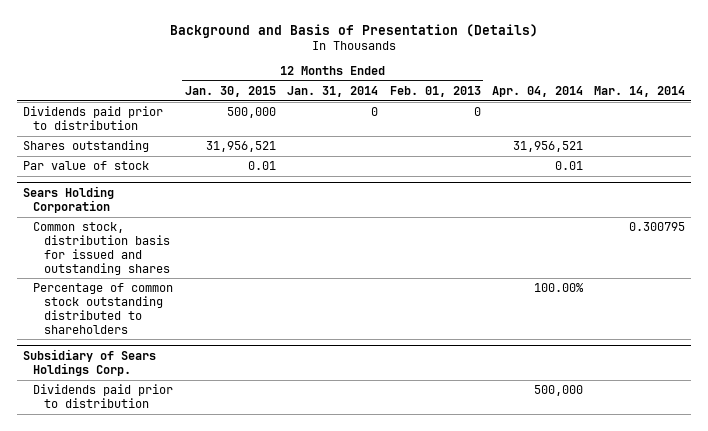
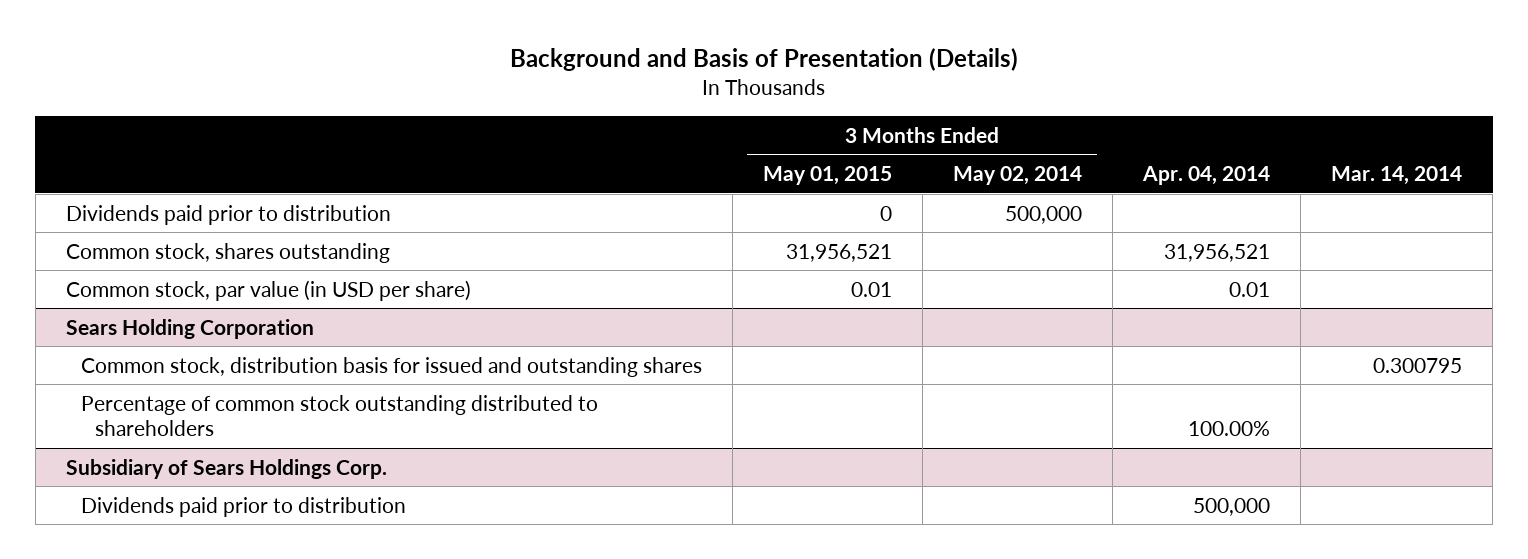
- | 12 Months Ended Jan. 30, 2015 | 12 Months Ended Jan. 31, 2014 | 12 Months Ended Feb. 01, 2013 | Apr. 04, 2014 | Mar. 14, 2014
+ | 3 Months Ended May 01, 2015 | 3 Months Ended May 02, 2014 | Apr. 04, 2014 | Mar. 14, 2014
- Shares outstanding | 31,956,521 | | | 31,956,521 |
- Par value of stock | 0.01 | | | 0.01 |
+ Common stock, shares outstanding | 31,956,521 | | 31,956,521 |
+ Common stock, par value (in USD per share) | 0.01 | | 0.01 |

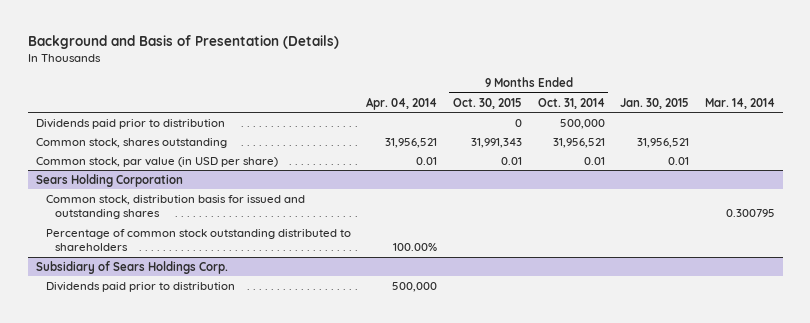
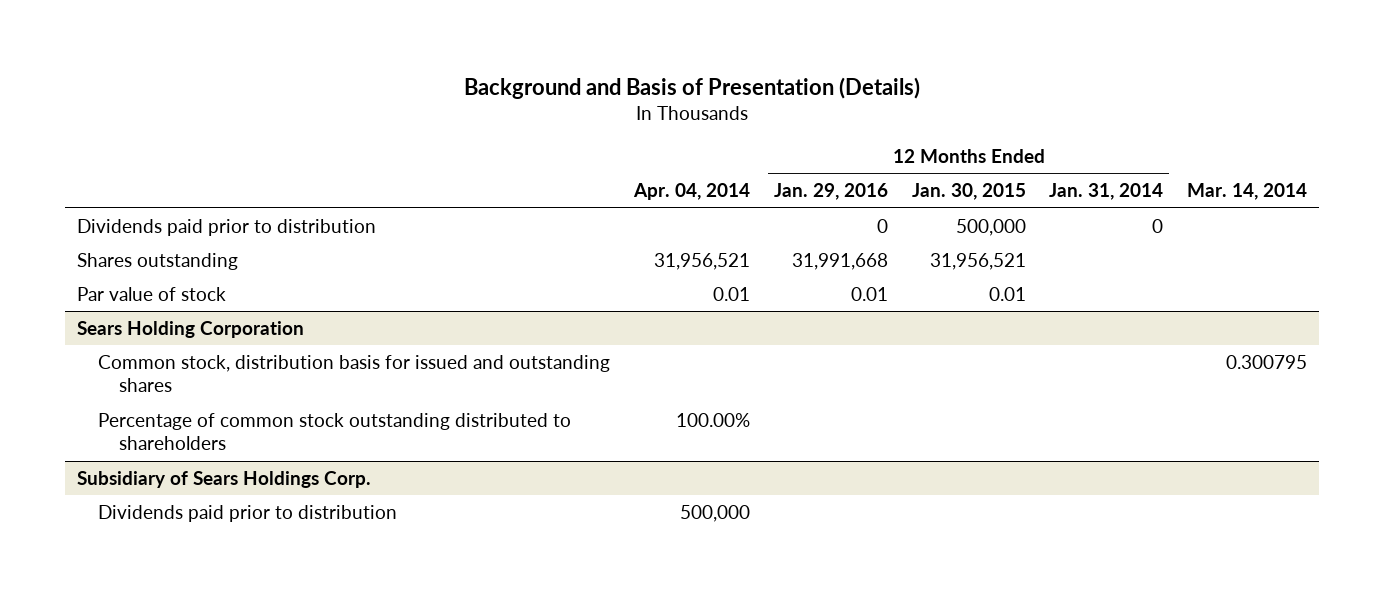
- | Apr. 04, 2014 | 9 Months Ended Oct. 30, 2015 | 9 Months Ended Oct. 31, 2014 | Jan. 30, 2015 | Mar. 14, 2014
+ | Apr. 04, 2014 | 12 Months Ended Jan. 29, 2016 | 12 Months Ended Jan. 30, 2015 | 12 Months Ended Jan. 31, 2014 | Mar. 14, 2014
- Common stock, shares outstanding | 31,956,521 | 31,991,343 | 31,956,521 | 31,956,521 |
- Common stock, par value (in USD per share) | 0.01 | 0.01 | 0.01 | 0.01 |
+ Shares outstanding | 31,956,521 | 31,991,668 | 31,956,521 | |
+ Par value of stock | 0.01 | 0.01 | 0.01 | |

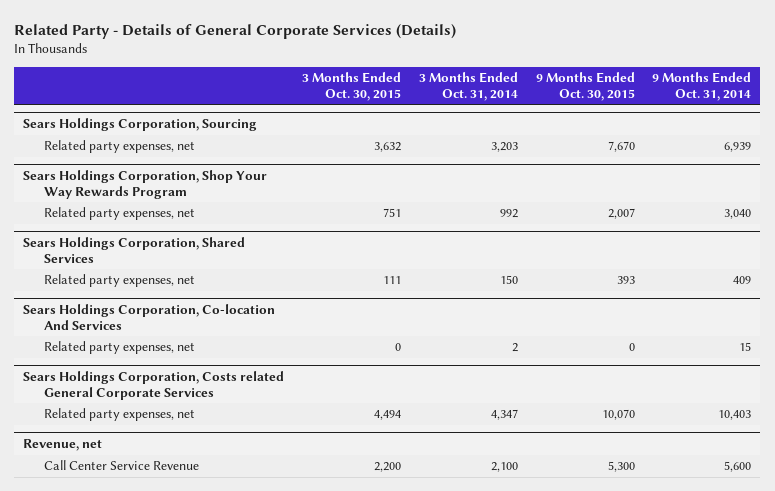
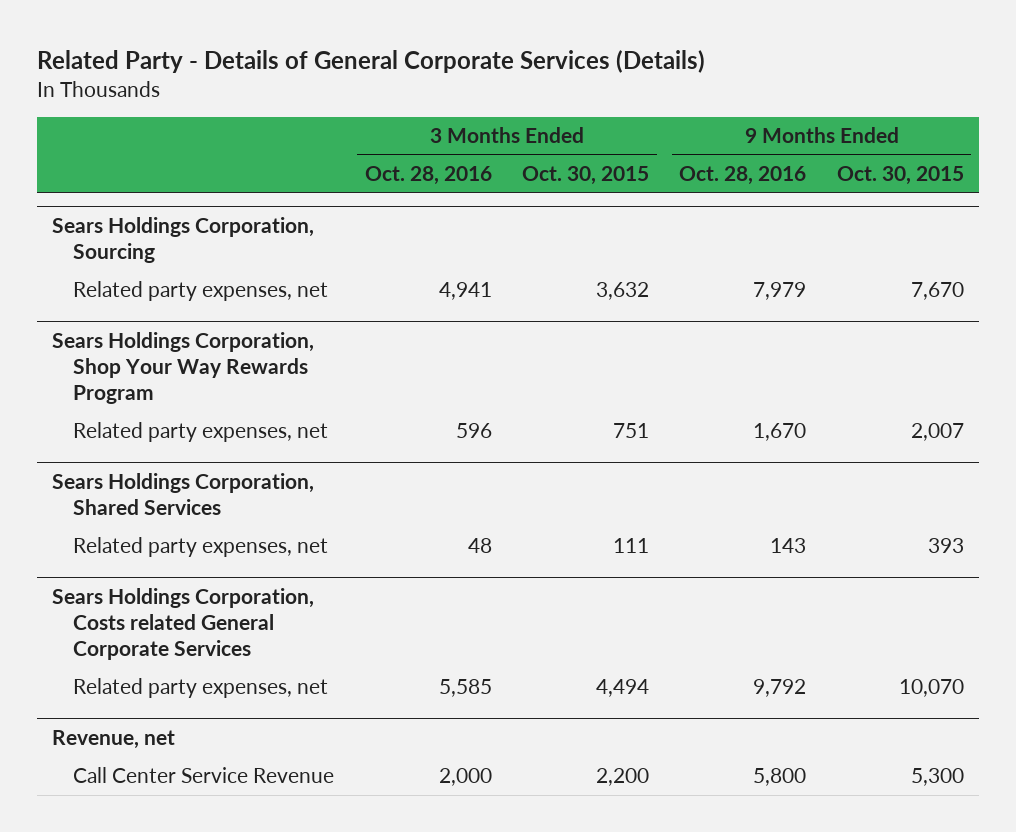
- | 3 Months Ended Oct. 30, 2015 | 3 Months Ended Oct. 31, 2014 | 9 Months Ended Oct. 30, 2015 | 9 Months Ended Oct. 31, 2014
+ | 3 Months Ended Oct. 28, 2016 | 3 Months Ended Oct. 30, 2015 | 9 Months Ended Oct. 28, 2016 | 9 Months Ended Oct. 30, 2015
- Sears Holdings Corporation, Co-location And Services
- Related party expenses, net | 0 | 2 | 0 | 15

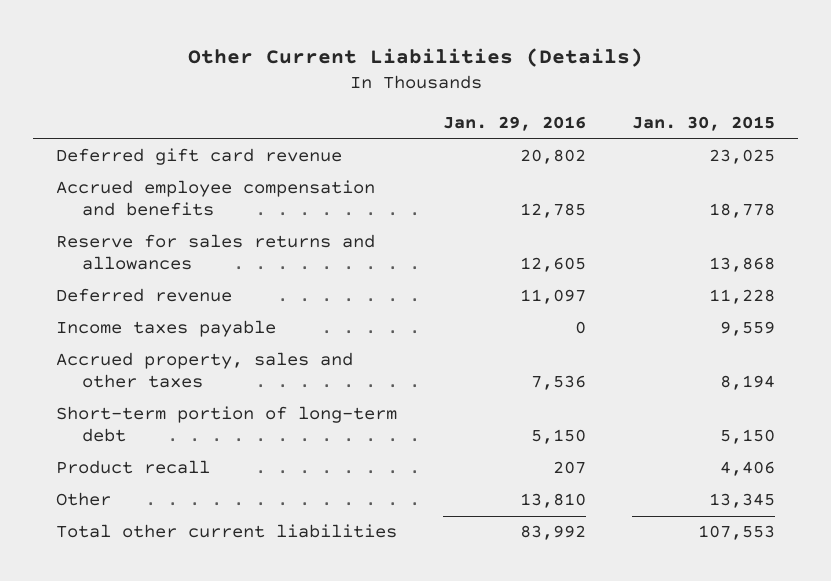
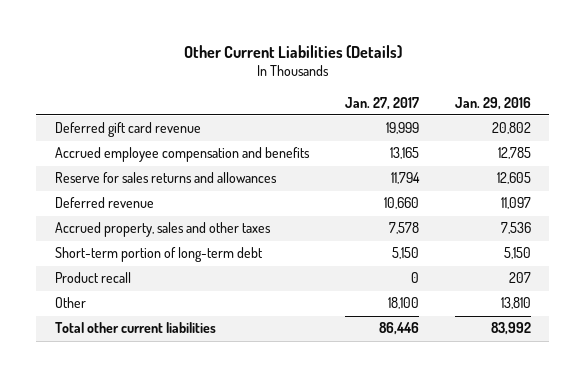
- | Jan. 29, 2016 | Jan. 30, 2015
+ | Jan. 27, 2017 | Jan. 29, 2016
- Income taxes payable | 0 | 9,559

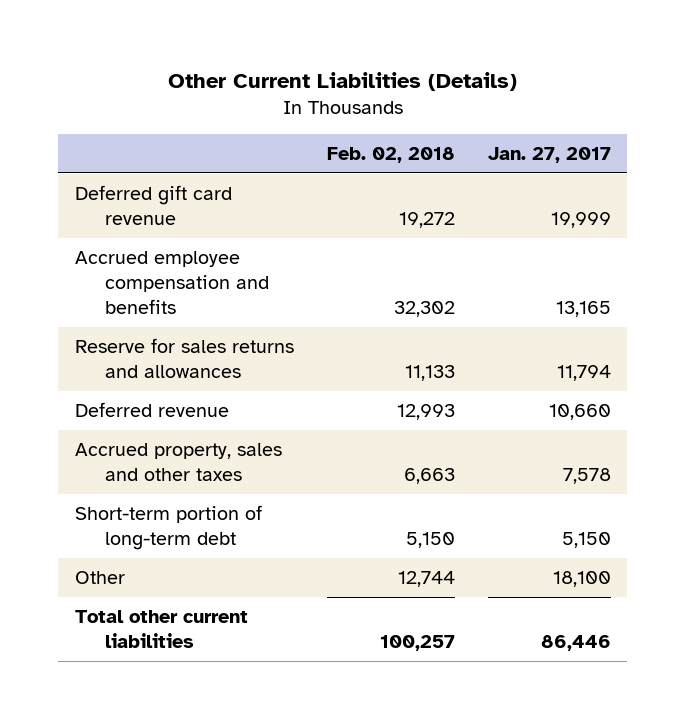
- | Jan. 27, 2017 | Jan. 29, 2016
+ | Feb. 02, 2018 | Jan. 27, 2017
- Product recall | 0 | 207

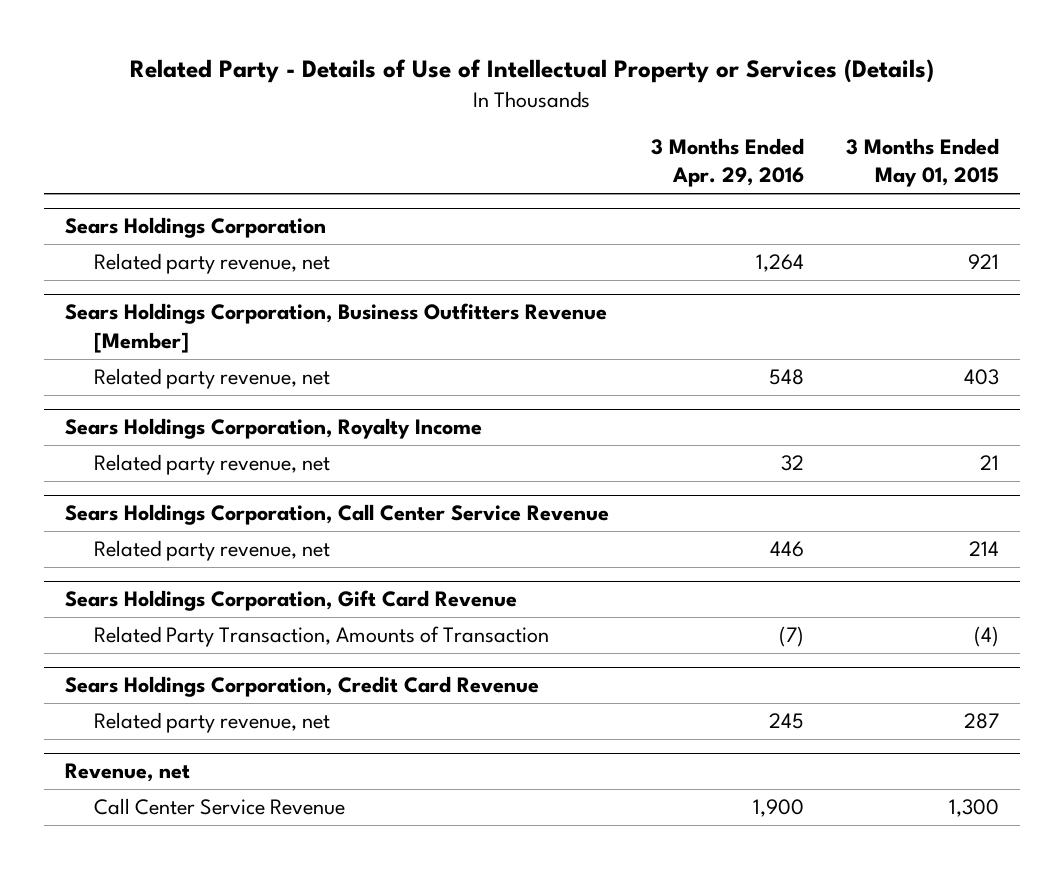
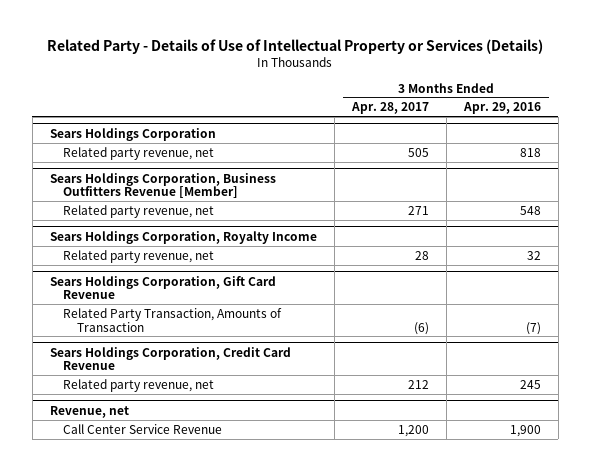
- | 3 Months Ended Apr. 29, 2016 | 3 Months Ended May 01, 2015
+ | 3 Months Ended Apr. 28, 2017 | 3 Months Ended Apr. 29, 2016
@ Sears Holdings Corporation
- Related party revenue, net | 1,264 | 921
+ Related party revenue, net | 505 | 818
- Sears Holdings Corporation, Call Center Service Revenue
- Related party revenue, net | 446 | 214

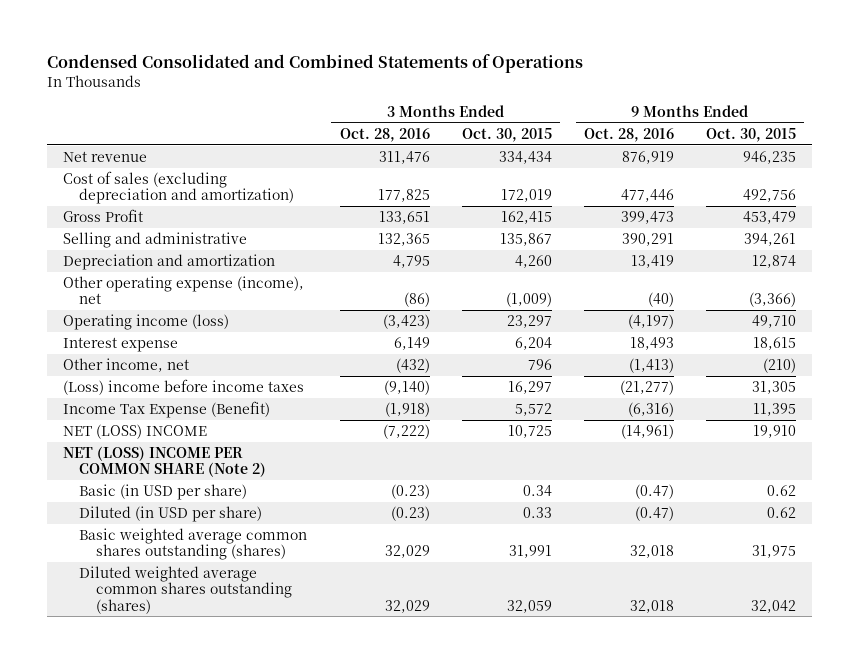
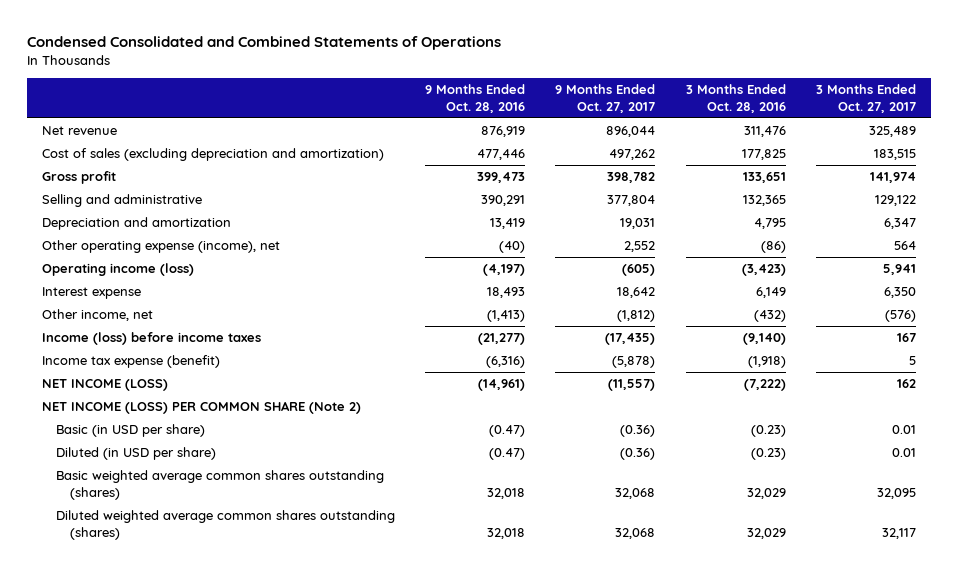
- | 3 Months Ended Oct. 28, 2016 | 3 Months Ended Oct. 30, 2015 | 9 Months Ended Oct. 28, 2016 | 9 Months Ended Oct. 30, 2015
+ | 9 Months Ended Oct. 28, 2016 | 9 Months Ended Oct. 27, 2017 | 3 Months Ended Oct. 28, 2016 | 3 Months Ended Oct. 27, 2017
- Gross Profit | 133,651 | 162,415 | 399,473 | 453,479
+ Gross profit | 399,473 | 398,782 | 133,651 | 141,974
- (Loss) income before income taxes | (9,140) | 16,297 | (21,277) | 31,305
- Income Tax Expense (Benefit) | (1,918) | 5,572 | (6,316) | 11,395
- NET (LOSS) INCOME | (7,222) | 10,725 | (14,961) | 19,910
- NET (LOSS) INCOME PER COMMON SHARE (Note 2)
+ Income (loss) before income taxes | (21,277) | (17,435) | (9,140) | 167
+ Income tax expense (benefit) | (6,316) | (5,878) | (1,918) | 5
+ NET INCOME (LOSS) | (14,961) | (11,557) | (7,222) | 162
+ NET INCOME (LOSS) PER COMMON SHARE (Note 2)

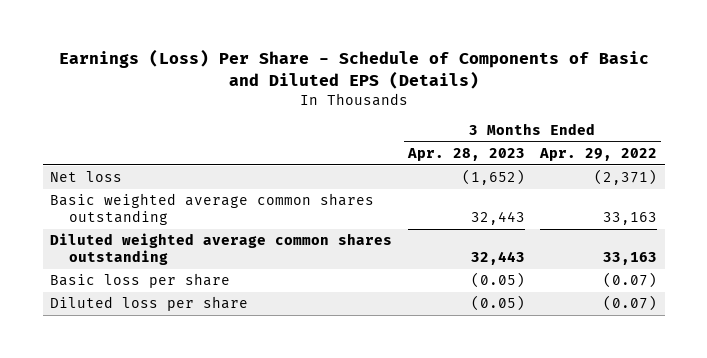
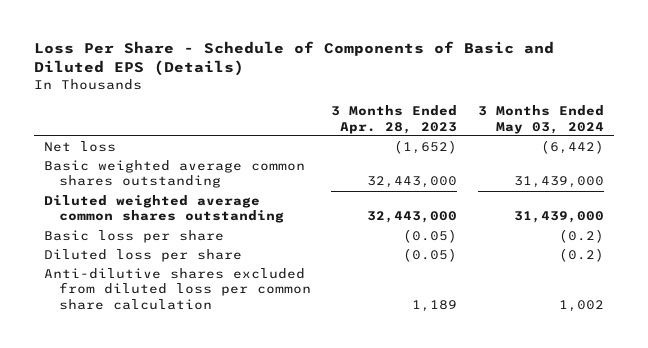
- Earnings (Loss) Per Share - Schedule of Components of Basic and Diluted EPS (Details)
+ Loss Per Share - Schedule of Components of Basic and Diluted EPS (Details)
- | 3 Months Ended Apr. 28, 2023 | 3 Months Ended Apr. 29, 2022
+ | 3 Months Ended Apr. 28, 2023 | 3 Months Ended May 03, 2024
- Basic weighted average common shares outstanding | 32,443 | 33,163
- Diluted weighted average common shares outstanding | 32,443 | 33,163
+ Basic weighted average common shares outstanding | 32,443,000 | 31,439,000
+ Diluted weighted average common shares outstanding | 32,443,000 | 31,439,000
+ Anti-dilutive shares excluded from diluted loss per common share calculation | 1,189 | 1,002

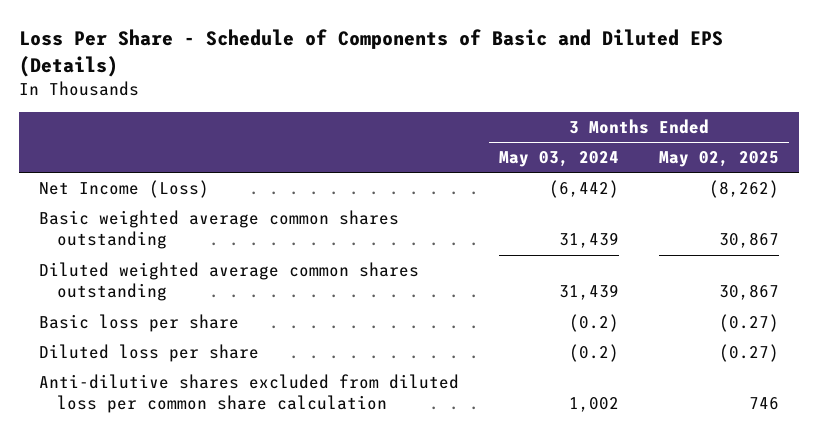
- | 3 Months Ended Apr. 28, 2023 | 3 Months Ended May 03, 2024
+ | 3 Months Ended May 03, 2024 | 3 Months Ended May 02, 2025
- Net loss | (1,652) | (6,442)
- Basic weighted average common shares outstanding | 32,443,000 | 31,439,000
- Diluted weighted average common shares outstanding | 32,443,000 | 31,439,000
+ Net Income (Loss) | (6,442) | (8,262)
+ Basic weighted average common shares outstanding | 31,439 | 30,867
+ Diluted weighted average common shares outstanding | 31,439 | 30,867

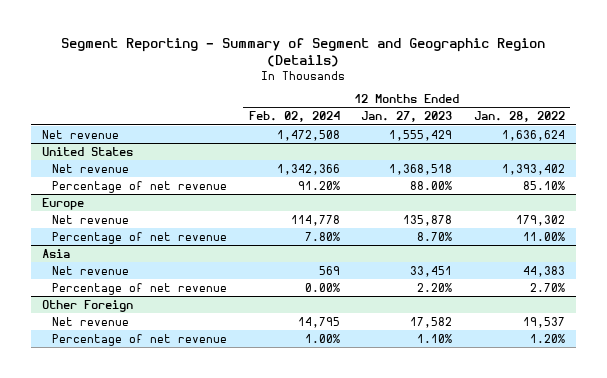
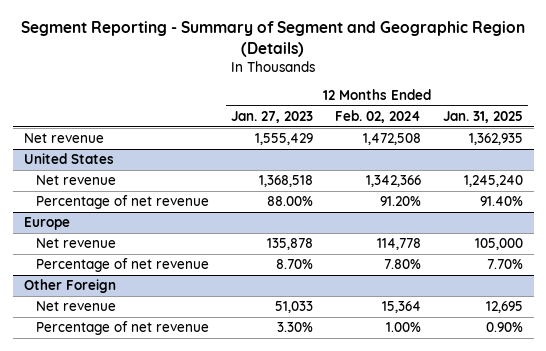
- | 12 Months Ended Feb. 02, 2024 | 12 Months Ended Jan. 27, 2023 | 12 Months Ended Jan. 28, 2022
+ | 12 Months Ended Jan. 27, 2023 | 12 Months Ended Feb. 02, 2024 | 12 Months Ended Jan. 31, 2025
- Asia
- Net revenue | 569 | 33,451 | 44,383
- Percentage of net revenue | 0.00% | 2.20% | 2.70%
@ Other Foreign
- Net revenue | 14,795 | 17,582 | 19,537
- Percentage of net revenue | 1.00% | 1.10% | 1.20%
+ Net revenue | 51,033 | 15,364 | 12,695
+ Percentage of net revenue | 3.30% | 1.00% | 0.90%

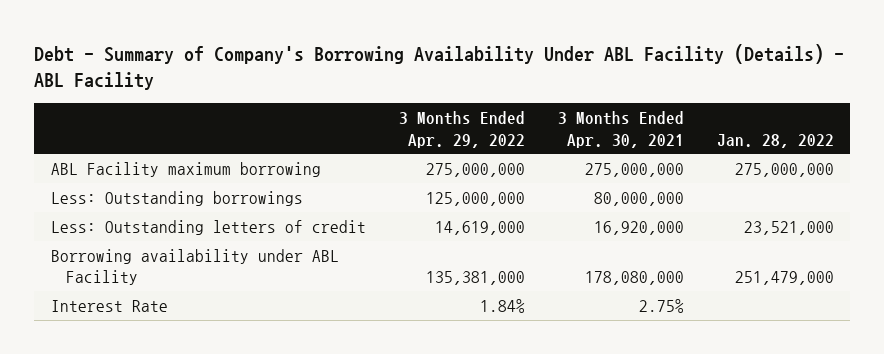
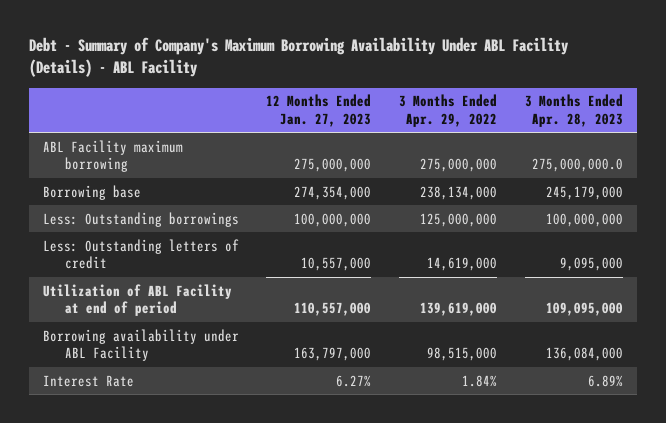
- Debt - Summary of Company's Borrowing Availability Under ABL Facility (Details) - ABL Facility
+ Debt - Summary of Company's Maximum Borrowing Availability Under ABL Facility (Details) - ABL Facility
- | 3 Months Ended Apr. 29, 2022 | 3 Months Ended Apr. 30, 2021 | Jan. 28, 2022
+ | 12 Months Ended Jan. 27, 2023 | 3 Months Ended Apr. 29, 2022 | 3 Months Ended Apr. 28, 2023
+ Borrowing base | 274,354,000 | 238,134,000 | 245,179,000
- Borrowing availability under ABL Facility | 135,381,000 | 178,080,000 | 251,479,000
+ Utilization of ABL Facility at end of period | 110,557,000 | 139,619,000 | 109,095,000
+ Borrowing availability under ABL Facility | 163,797,000 | 98,515,000 | 136,084,000

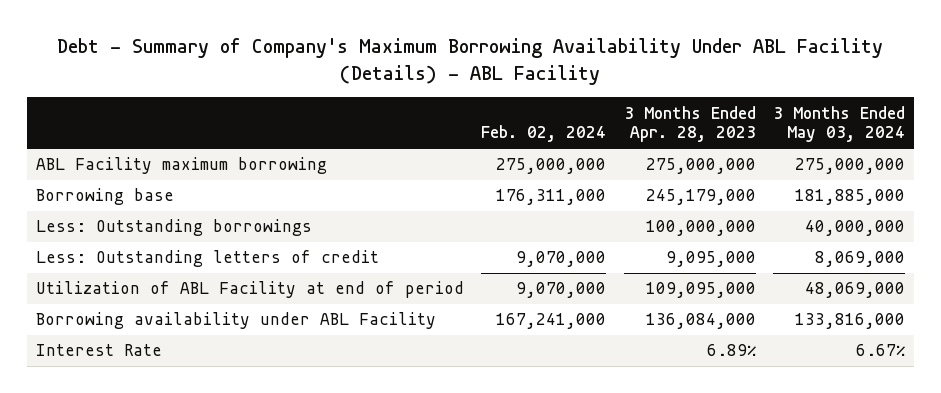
- | 12 Months Ended Jan. 27, 2023 | 3 Months Ended Apr. 29, 2022 | 3 Months Ended Apr. 28, 2023
+ | Feb. 02, 2024 | 3 Months Ended Apr. 28, 2023 | 3 Months Ended May 03, 2024
- ABL Facility maximum borrowing | 275,000,000 | 275,000,000 | 275,000,000.0
+ ABL Facility maximum borrowing | 275,000,000 | 275,000,000 | 275,000,000

